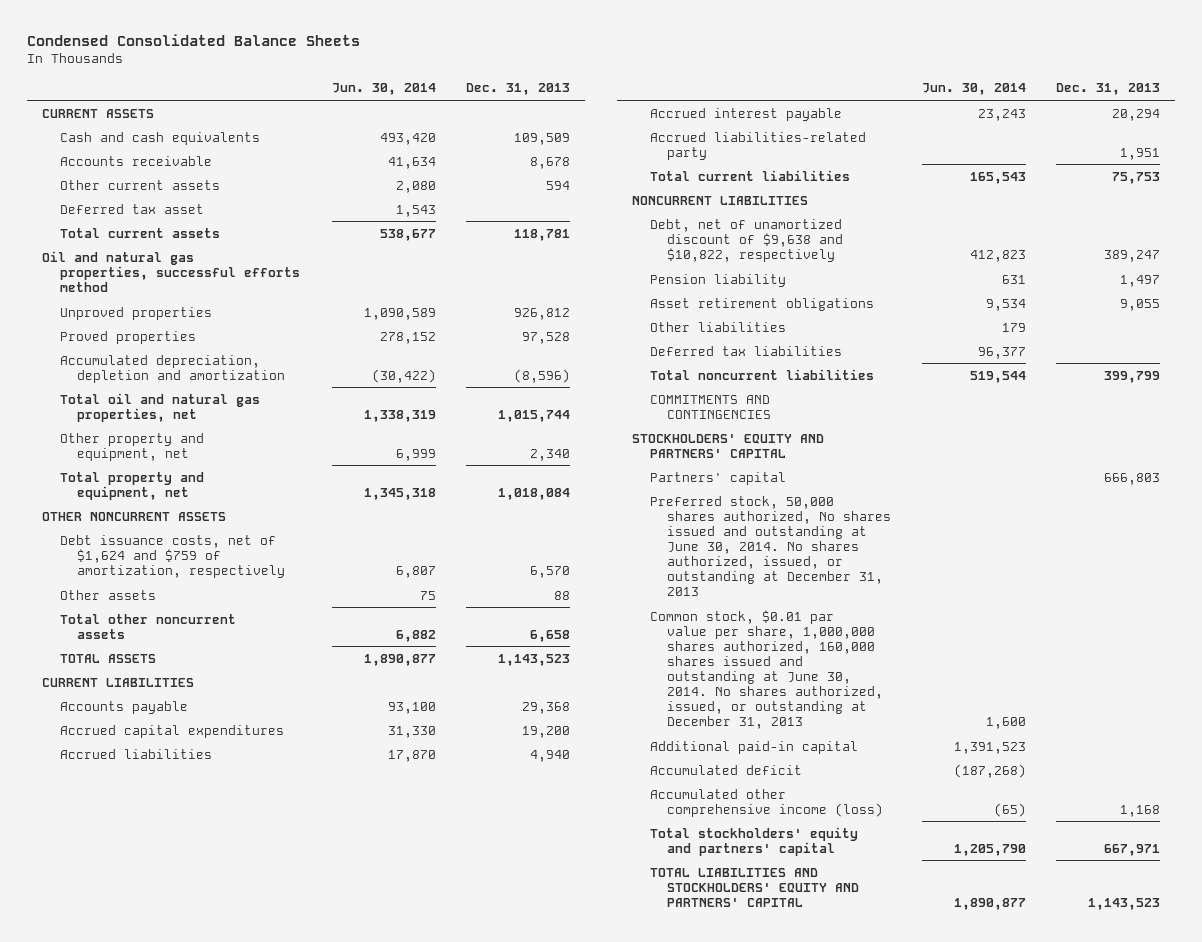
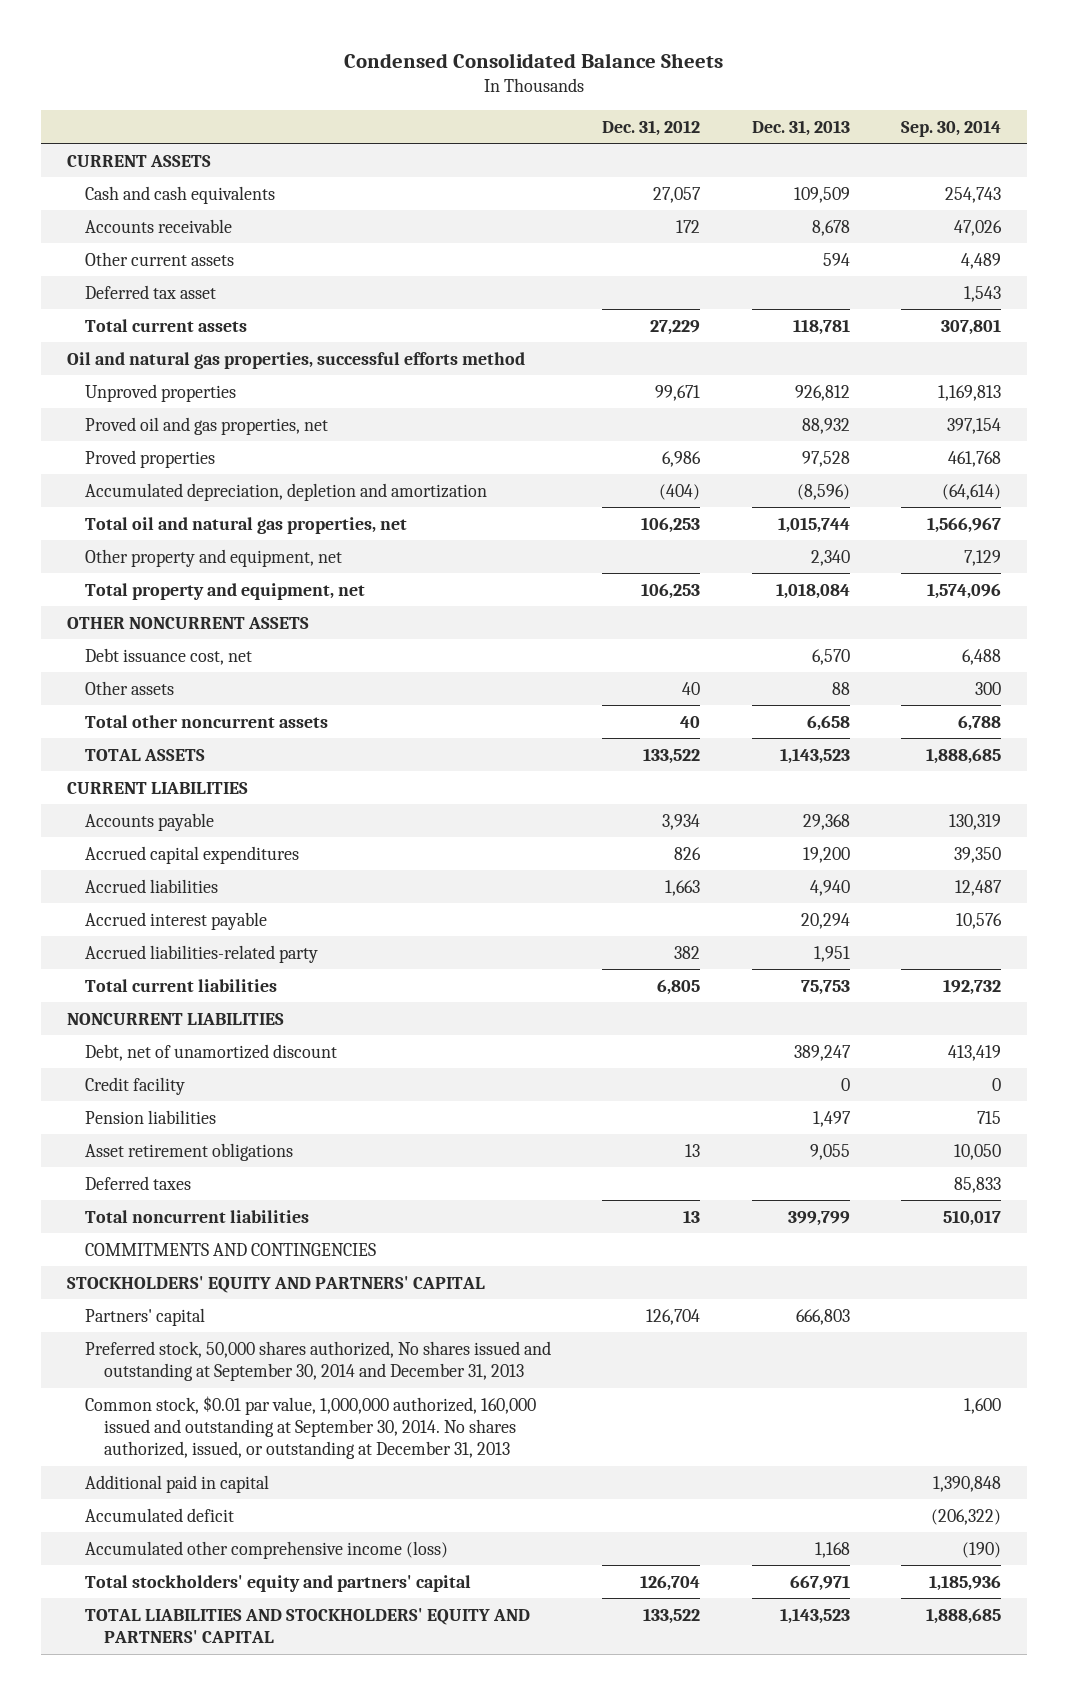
- | Jun. 30, 2014 | Dec. 31, 2013
+ | Dec. 31, 2012 | Dec. 31, 2013 | Sep. 30, 2014
+ Proved oil and gas properties, net | | 88,932 | 397,154
- Debt issuance costs, net of $1,624 and $759 of amortization, respectively | 6,807 | 6,570
+ Debt issuance cost, net | | 6,570 | 6,488
- Debt, net of unamortized discount of $9,638 and $10,822, respectively | 412,823 | 389,247
- Pension liability | 631 | 1,497
+ Debt, net of unamortized discount | | 389,247 | 413,419
+ Credit facility | | 0 | 0
+ Pension liabilities | | 1,497 | 715
- Other liabilities | 179 |
- Deferred tax liabilities | 96,377 |
+ Deferred taxes | | | 85,833
- Preferred stock, 50,000 shares authorized, No shares issued and outstanding at June 30, 2014. No shares authorized, issued, or outstanding at December 31, 2013
- Common stock, $0.01 par value per share, 1,000,000 shares authorized, 160,000 shares issued and outstanding at June 30, 2014. No shares authorized, issued, or outstanding at December 31, 2013 | 1,600 |
- Additional paid-in capital | 1,391,523 |
+ Preferred stock, 50,000 shares authorized, No shares issued and outstanding at September 30, 2014 and December 31, 2013
+ Common stock, $0.01 par value, 1,000,000 authorized, 160,000 issued and outstanding at September 30, 2014. No shares authorized, issued, or outstanding at December 31, 2013 | | | 1,600
+ Additional paid in capital | | | 1,390,848

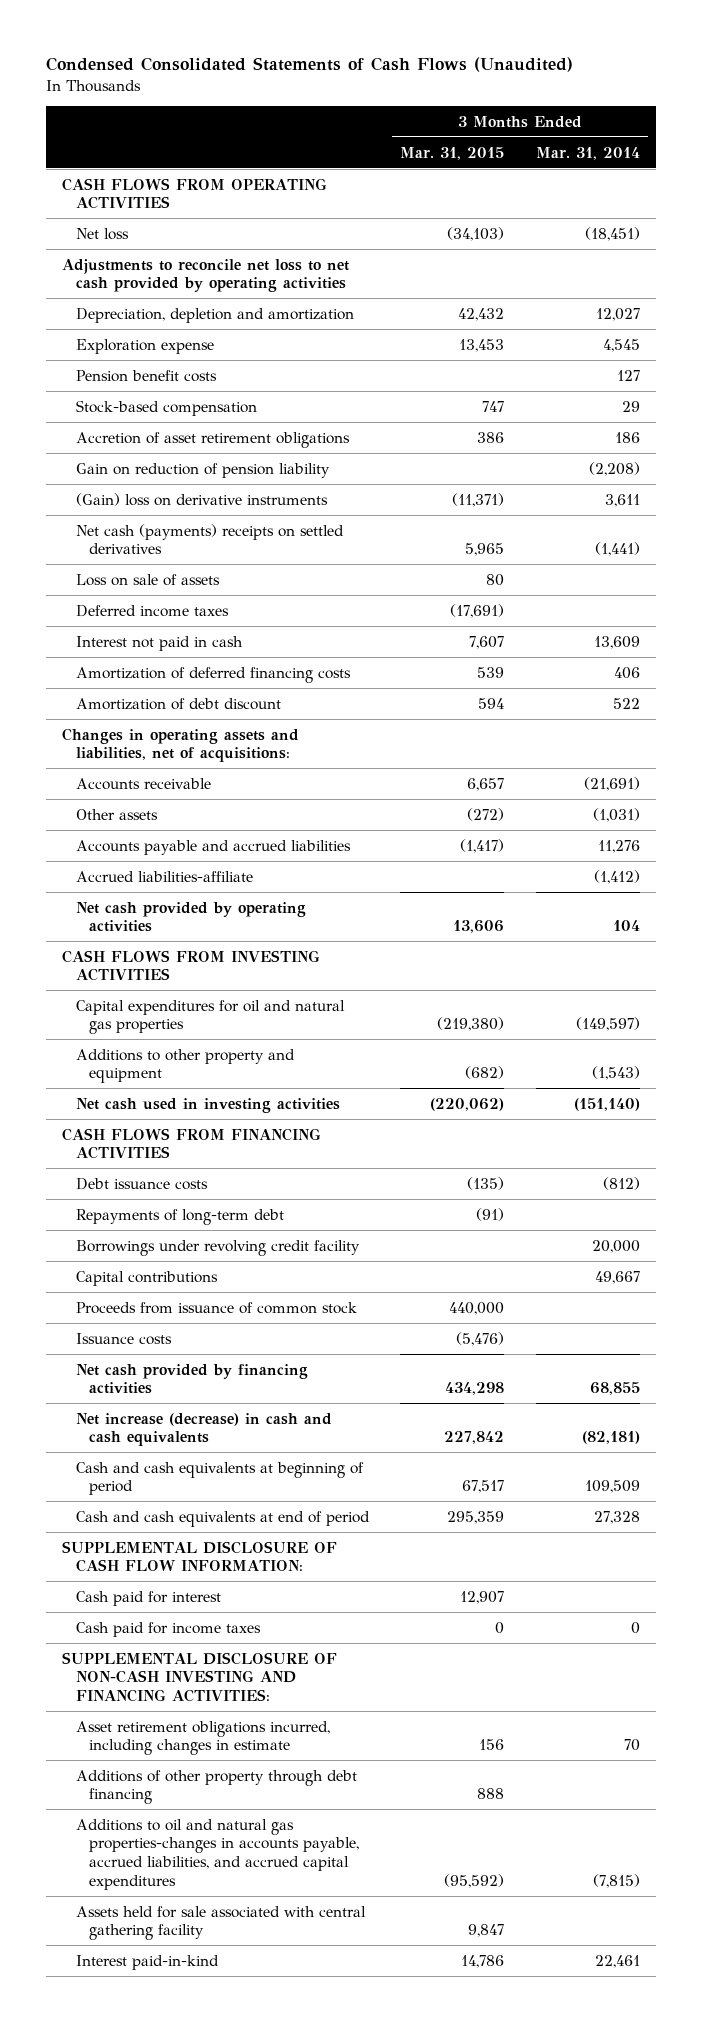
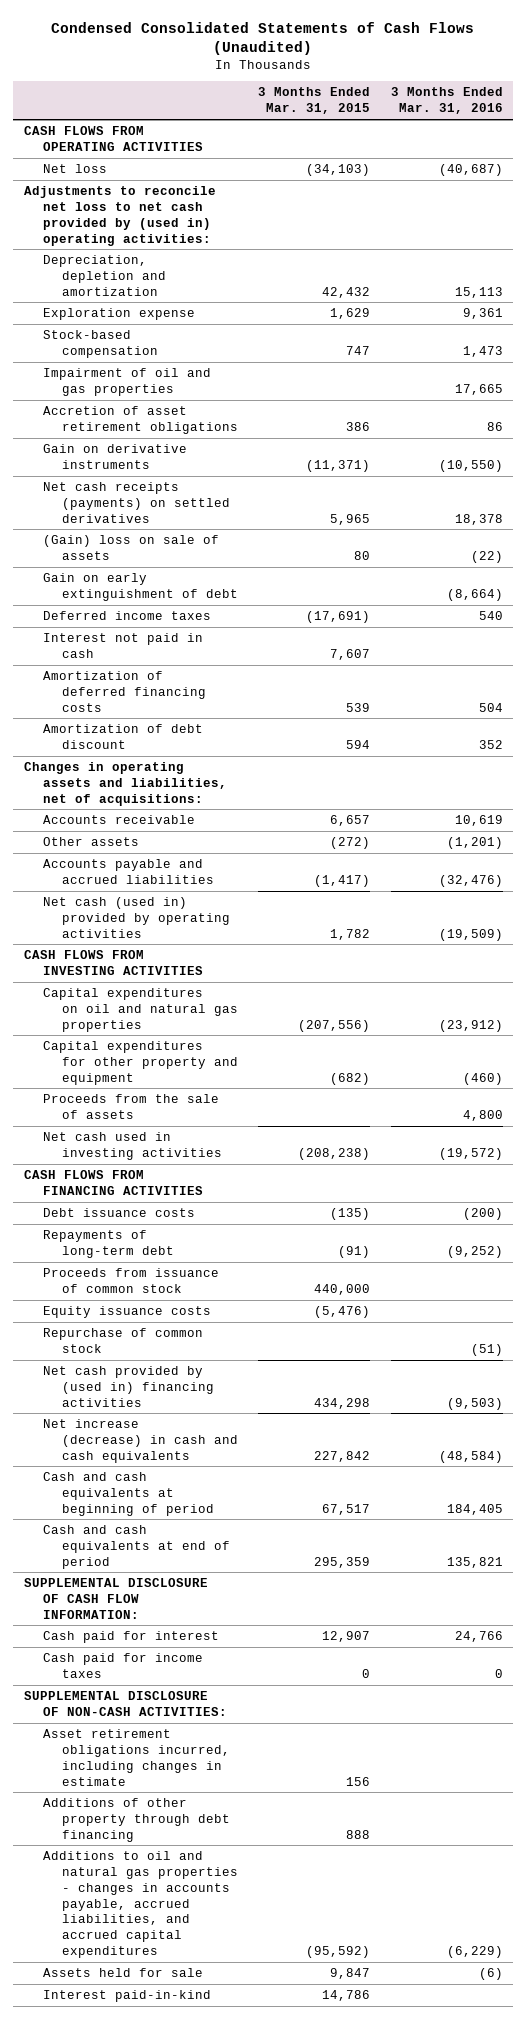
- | 3 Months Ended Mar. 31, 2015 | 3 Months Ended Mar. 31, 2014
+ | 3 Months Ended Mar. 31, 2015 | 3 Months Ended Mar. 31, 2016
- Adjustments to reconcile net loss to net cash provided by operating activities
+ Adjustments to reconcile net loss to net cash provided by (used in) operating activities:
- Exploration expense | 13,453 | 4,545
- Pension benefit costs | | 127
+ Exploration expense | 1,629 | 9,361
+ Impairment of oil and gas properties | | 17,665
- Gain on reduction of pension liability | | (2,208)
- (Gain) loss on derivative instruments | (11,371) | 3,611
- Net cash (payments) receipts on settled derivatives | 5,965 | (1,441)
- Loss on sale of assets | 80 |
+ Gain on derivative instruments | (11,371) | (10,550)
+ Net cash receipts (payments) on settled derivatives | 5,965 | 18,378
+ (Gain) loss on sale of assets | 80 | (22)
+ Gain on early extinguishment of debt | | (8,664)
- Accrued liabilities-affiliate | | (1,412)
- Net cash provided by operating activities | 13,606 | 104
+ Net cash (used in) provided by operating activities | 1,782 | (19,509)
- Capital expenditures for oil and natural gas properties | (219,380) | (149,597)
- Additions to other property and equipment | (682) | (1,543)
- Net cash used in investing activities | (220,062) | (151,140)
+ Capital expenditures on oil and natural gas properties | (207,556) | (23,912)
+ Capital expenditures for other property and equipment | (682) | (460)
+ Proceeds from the sale of assets | | 4,800
+ Net cash used in investing activities | (208,238) | (19,572)
- Borrowings under revolving credit facility | | 20,000
- Capital contributions | | 49,667
- Issuance costs | (5,476) |
- Net cash provided by financing activities | 434,298 | 68,855
+ Equity issuance costs | (5,476) |
+ Repurchase of common stock | | (51)
+ Net cash provided by (used in) financing activities | 434,298 | (9,503)
- SUPPLEMENTAL DISCLOSURE OF NON-CASH INVESTING AND FINANCING ACTIVITIES:
+ SUPPLEMENTAL DISCLOSURE OF NON-CASH ACTIVITIES:
- Additions to oil and natural gas properties-changes in accounts payable, accrued liabilities, and accrued capital expenditures | (95,592) | (7,815)
- Assets held for sale associated with central gathering facility | 9,847 |
+ Additions to oil and natural gas properties - changes in accounts payable, accrued liabilities, and accrued capital expenditures | (95,592) | (6,229)
+ Assets held for sale | 9,847 | (6)

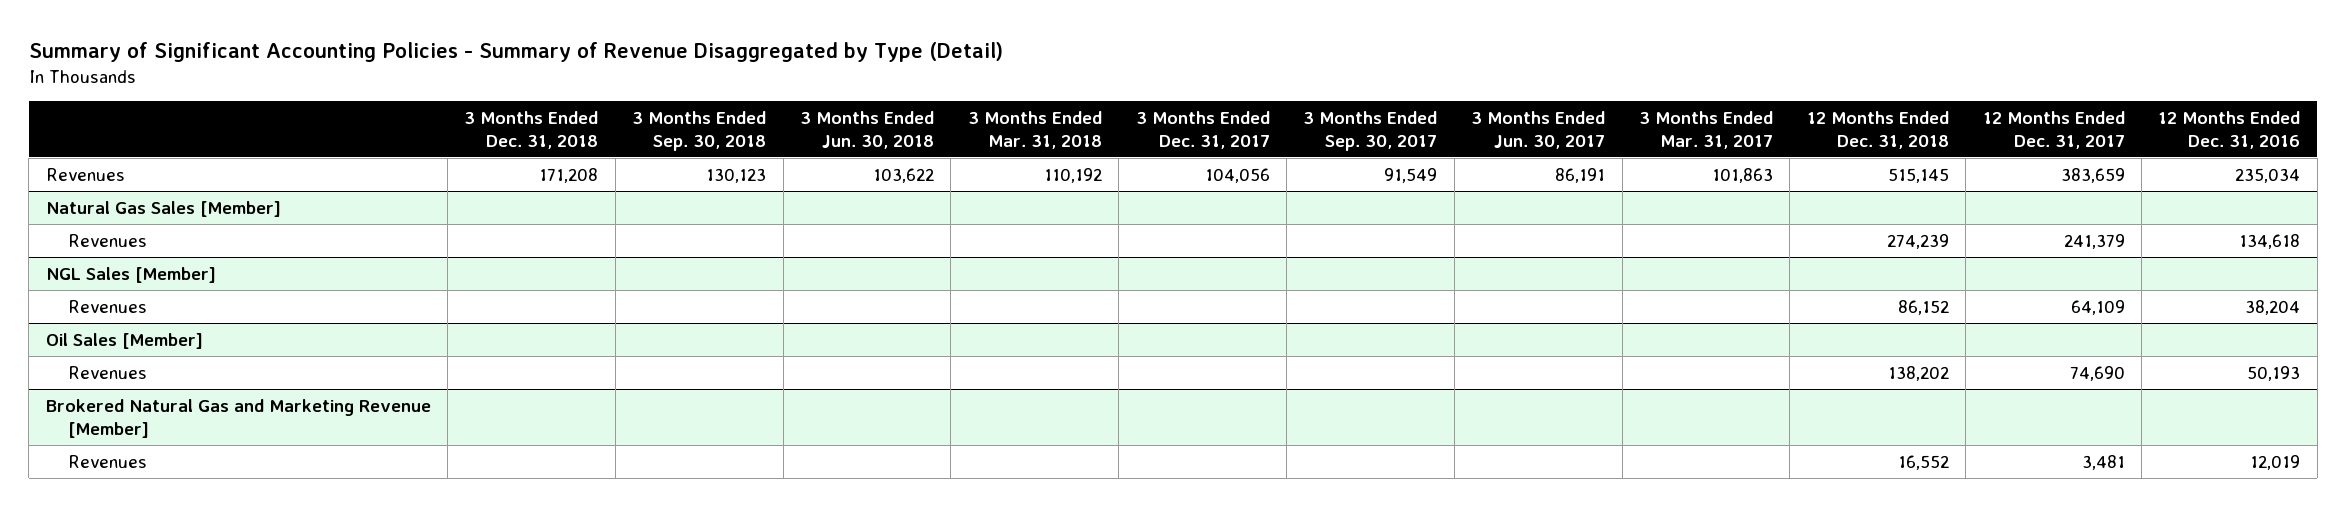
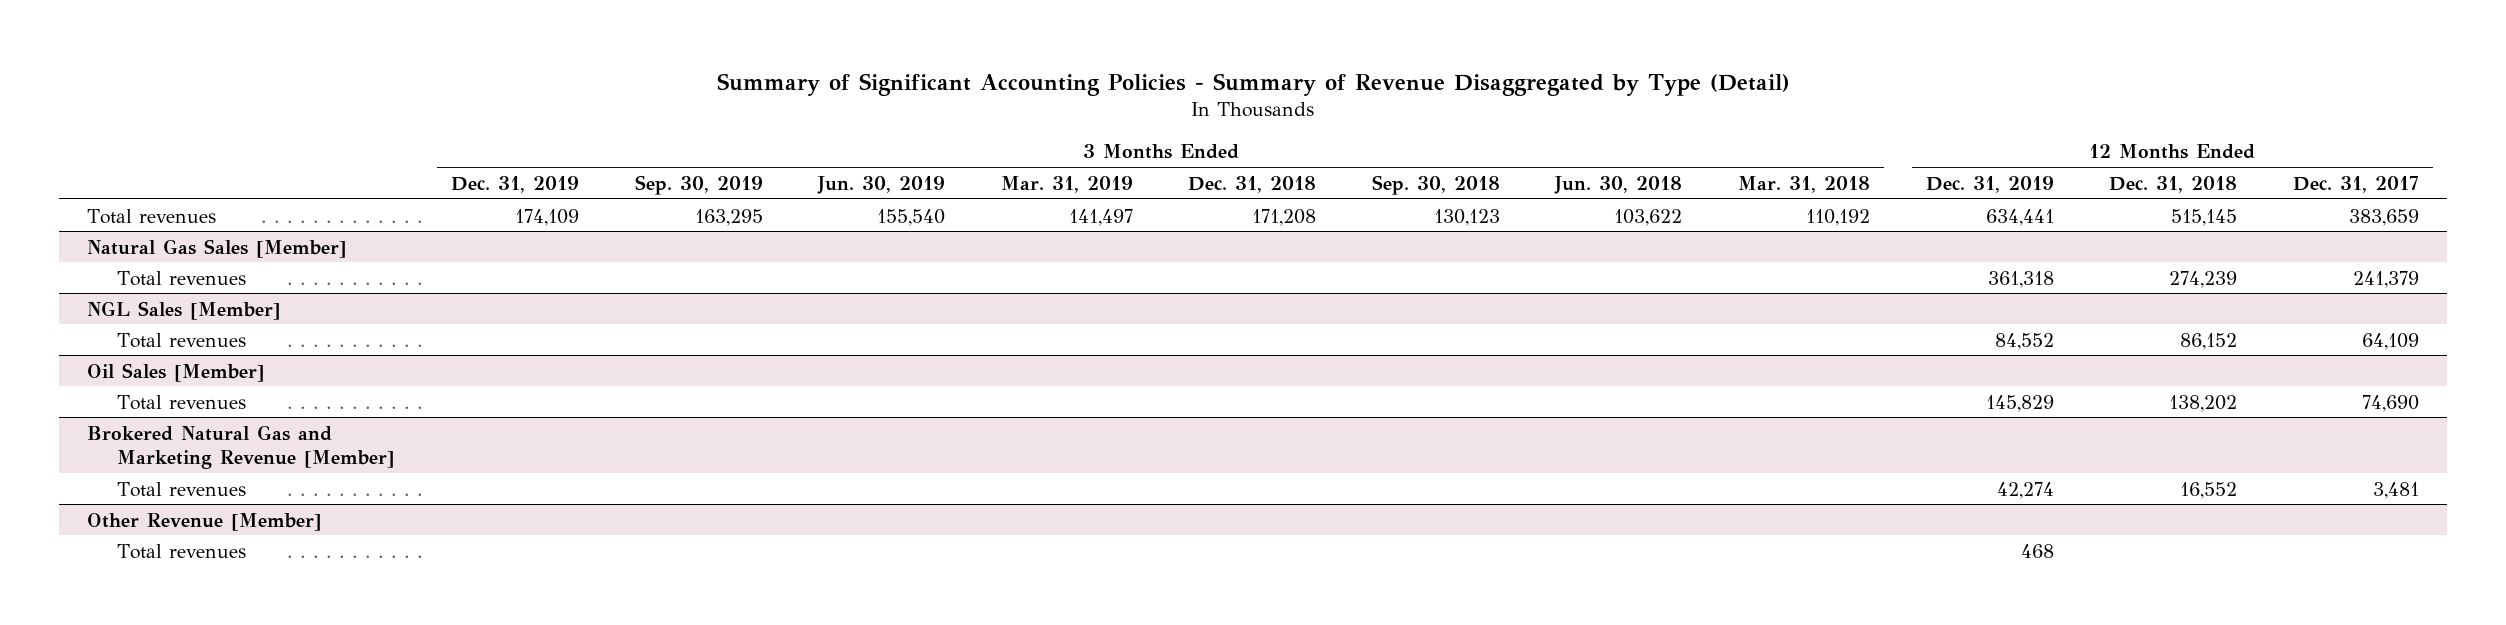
- | 3 Months Ended Dec. 31, 2018 | 3 Months Ended Sep. 30, 2018 | 3 Months Ended Jun. 30, 2018 | 3 Months Ended Mar. 31, 2018 | 3 Months Ended Dec. 31, 2017 | 3 Months Ended Sep. 30, 2017 | 3 Months Ended Jun. 30, 2017 | 3 Months Ended Mar. 31, 2017 | 12 Months Ended Dec. 31, 2018 | 12 Months Ended Dec. 31, 2017 | 12 Months Ended Dec. 31, 2016
+ | 3 Months Ended Dec. 31, 2019 | 3 Months Ended Sep. 30, 2019 | 3 Months Ended Jun. 30, 2019 | 3 Months Ended Mar. 31, 2019 | 3 Months Ended Dec. 31, 2018 | 3 Months Ended Sep. 30, 2018 | 3 Months Ended Jun. 30, 2018 | 3 Months Ended Mar. 31, 2018 | 12 Months Ended Dec. 31, 2019 | 12 Months Ended Dec. 31, 2018 | 12 Months Ended Dec. 31, 2017
- Revenues | 171,208 | 130,123 | 103,622 | 110,192 | 104,056 | 91,549 | 86,191 | 101,863 | 515,145 | 383,659 | 235,034
+ Total revenues | 174,109 | 163,295 | 155,540 | 141,497 | 171,208 | 130,123 | 103,622 | 110,192 | 634,441 | 515,145 | 383,659
@ Natural Gas Sales [Member]
- Revenues | | | | | | | | | 274,239 | 241,379 | 134,618
+ Total revenues | | | | | | | | | 361,318 | 274,239 | 241,379
@ NGL Sales [Member]
- Revenues | | | | | | | | | 86,152 | 64,109 | 38,204
+ Total revenues | | | | | | | | | 84,552 | 86,152 | 64,109
@ Oil Sales [Member]
- Revenues | | | | | | | | | 138,202 | 74,690 | 50,193
+ Total revenues | | | | | | | | | 145,829 | 138,202 | 74,690
@ Brokered Natural Gas and Marketing Revenue [Member]
- Revenues | | | | | | | | | 16,552 | 3,481 | 12,019
+ Total revenues | | | | | | | | | 42,274 | 16,552 | 3,481
+ Other Revenue [Member]
+ Total revenues | | | | | | | | | 468 | |

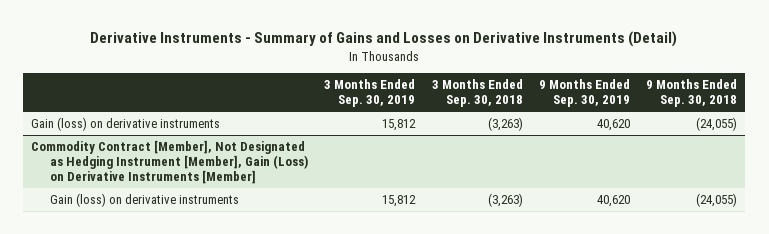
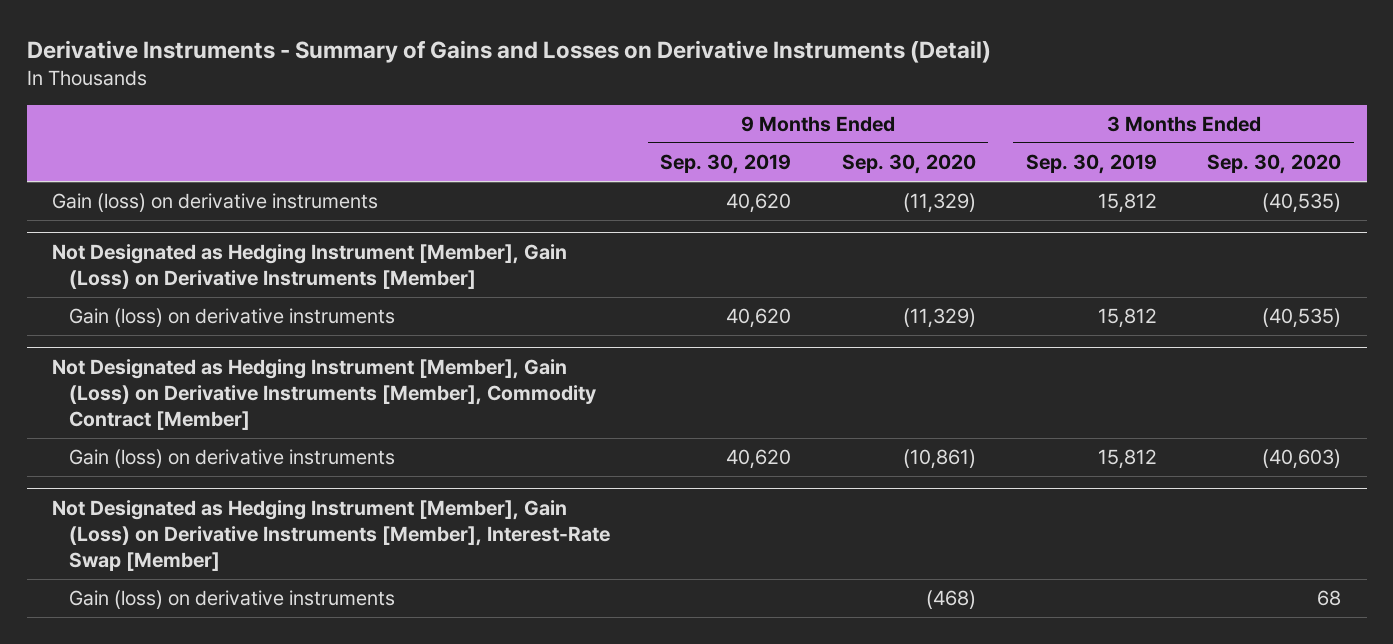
- | 3 Months Ended Sep. 30, 2019 | 3 Months Ended Sep. 30, 2018 | 9 Months Ended Sep. 30, 2019 | 9 Months Ended Sep. 30, 2018
+ | 9 Months Ended Sep. 30, 2019 | 9 Months Ended Sep. 30, 2020 | 3 Months Ended Sep. 30, 2019 | 3 Months Ended Sep. 30, 2020
- Commodity Contract [Member], Not Designated as Hedging Instrument [Member], Gain (Loss) on Derivative Instruments [Member]
+ Not Designated as Hedging Instrument [Member], Gain (Loss) on Derivative Instruments [Member]
+ Not Designated as Hedging Instrument [Member], Gain (Loss) on Derivative Instruments [Member], Commodity Contract [Member]
+ Gain (loss) on derivative instruments | 40,620 | (10,861) | 15,812 | (40,603)
+ Not Designated as Hedging Instrument [Member], Gain (Loss) on Derivative Instruments [Member], Interest-Rate Swap [Member]
+ Gain (loss) on derivative instruments | | (468) | | 68

